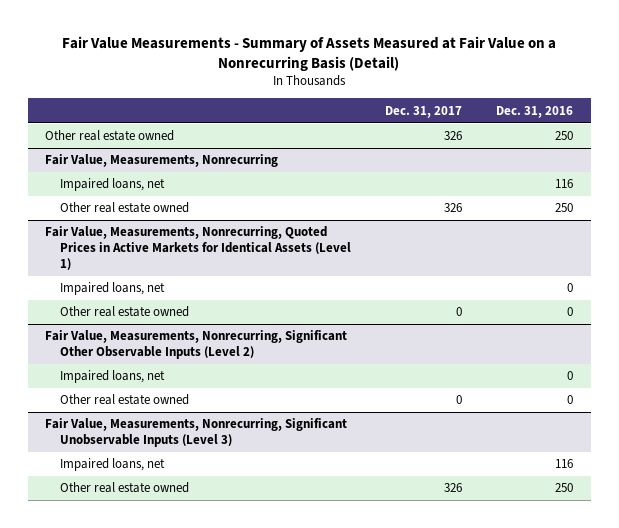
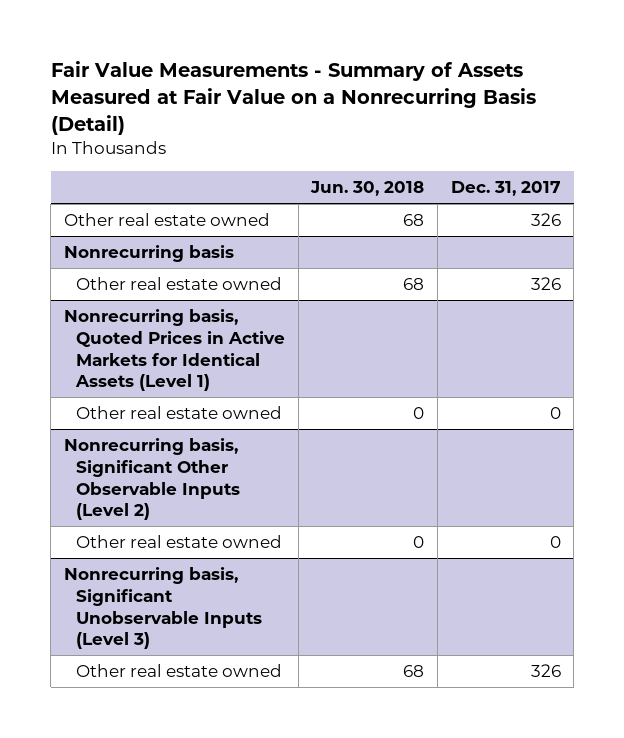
- | Dec. 31, 2017 | Dec. 31, 2016
+ | Jun. 30, 2018 | Dec. 31, 2017
- Fair Value, Measurements, Nonrecurring
- Impaired loans, net | | 116
+ Nonrecurring basis
- Fair Value, Measurements, Nonrecurring, Quoted Prices in Active Markets for Identical Assets (Level 1)
- Impaired loans, net | | 0
+ Nonrecurring basis, Quoted Prices in Active Markets for Identical Assets (Level 1)
- Fair Value, Measurements, Nonrecurring, Significant Other Observable Inputs (Level 2)
- Impaired loans, net | | 0
+ Nonrecurring basis, Significant Other Observable Inputs (Level 2)
- Fair Value, Measurements, Nonrecurring, Significant Unobservable Inputs (Level 3)
- Impaired loans, net | | 116
+ Nonrecurring basis, Significant Unobservable Inputs (Level 3)

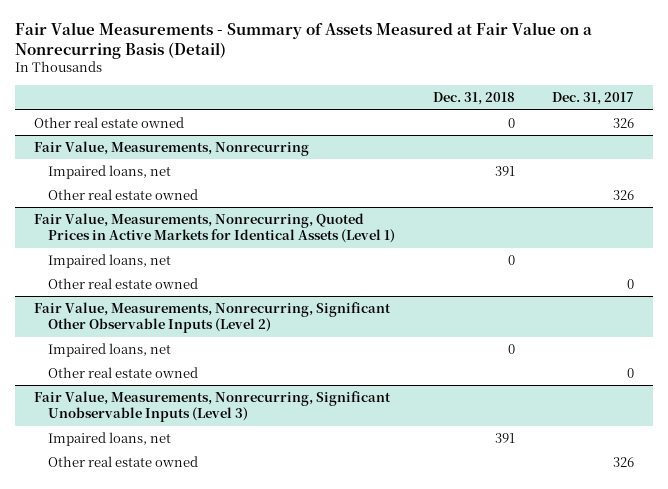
- | Jun. 30, 2018 | Dec. 31, 2017
+ | Dec. 31, 2018 | Dec. 31, 2017
- Nonrecurring basis
+ Fair Value, Measurements, Nonrecurring
+ Impaired loans, net | 391 |
- Nonrecurring basis, Quoted Prices in Active Markets for Identical Assets (Level 1)
+ Fair Value, Measurements, Nonrecurring, Quoted Prices in Active Markets for Identical Assets (Level 1)
+ Impaired loans, net | 0 |
- Nonrecurring basis, Significant Other Observable Inputs (Level 2)
+ Fair Value, Measurements, Nonrecurring, Significant Other Observable Inputs (Level 2)
+ Impaired loans, net | 0 |
- Nonrecurring basis, Significant Unobservable Inputs (Level 3)
+ Fair Value, Measurements, Nonrecurring, Significant Unobservable Inputs (Level 3)
+ Impaired loans, net | 391 |

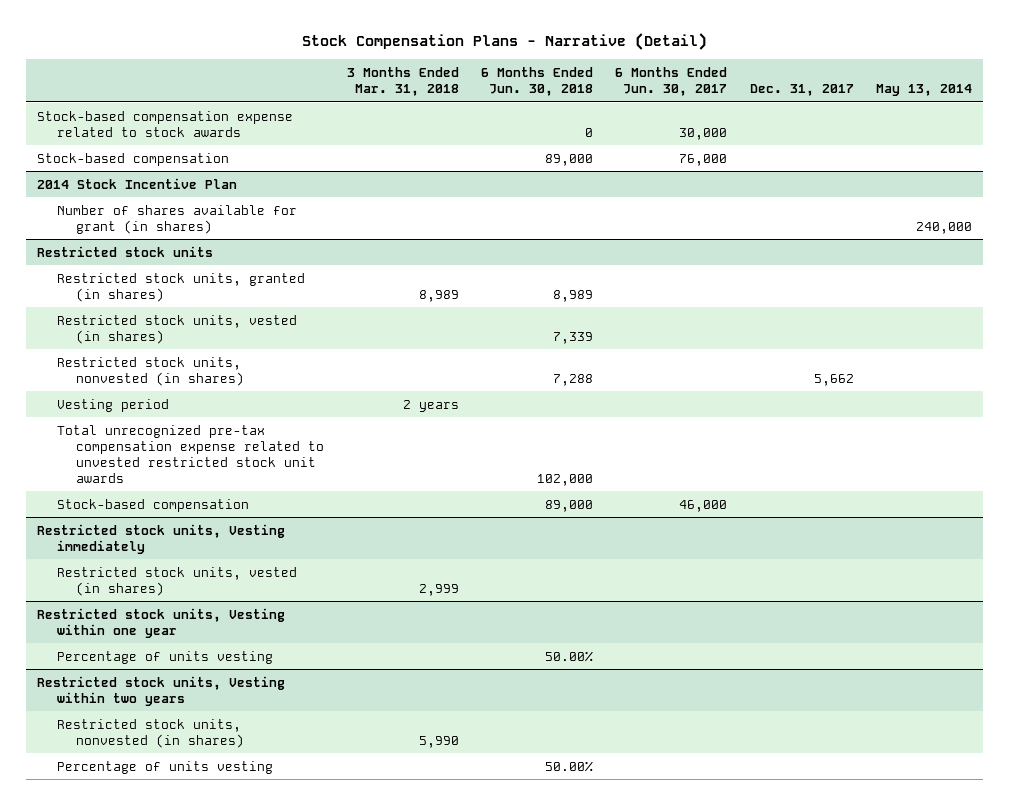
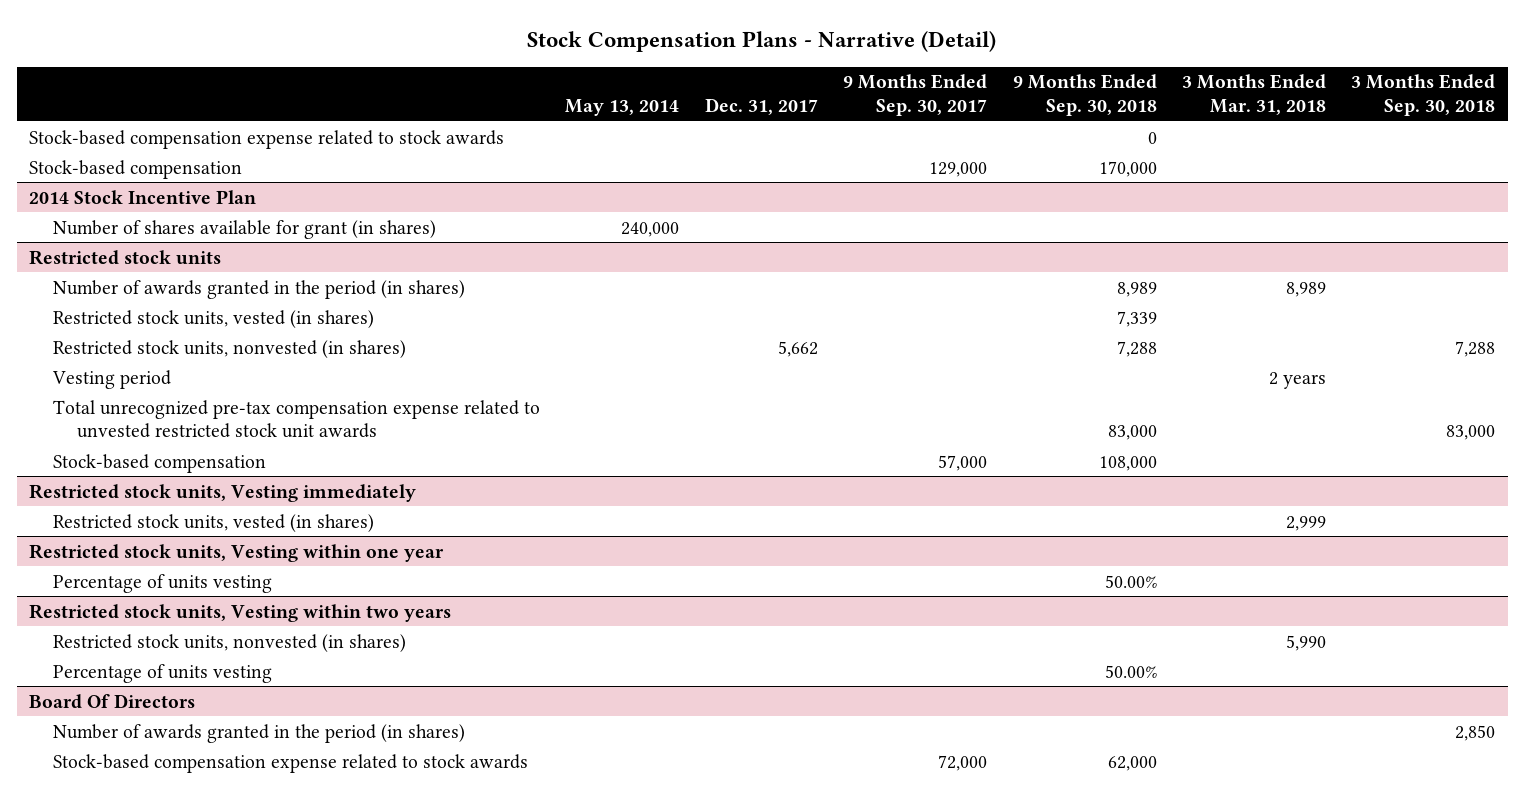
- | 3 Months Ended Mar. 31, 2018 | 6 Months Ended Jun. 30, 2018 | 6 Months Ended Jun. 30, 2017 | Dec. 31, 2017 | May 13, 2014
+ | May 13, 2014 | Dec. 31, 2017 | 9 Months Ended Sep. 30, 2017 | 9 Months Ended Sep. 30, 2018 | 3 Months Ended Mar. 31, 2018 | 3 Months Ended Sep. 30, 2018
@ Restricted stock units
- Restricted stock units, granted (in shares) | 8,989 | 8,989 | | |
+ Number of awards granted in the period (in shares) | | | | 8,989 | 8,989 |
+ Board Of Directors
+ Number of awards granted in the period (in shares) | | | | | | 2,850
+ Stock-based compensation expense related to stock awards | | | 72,000 | 62,000 | |

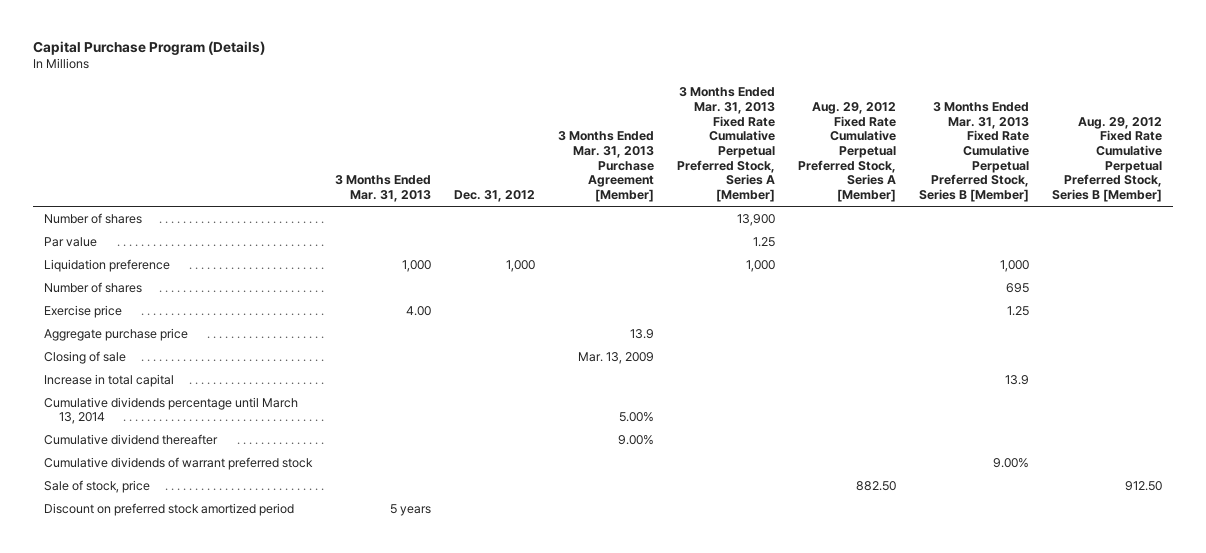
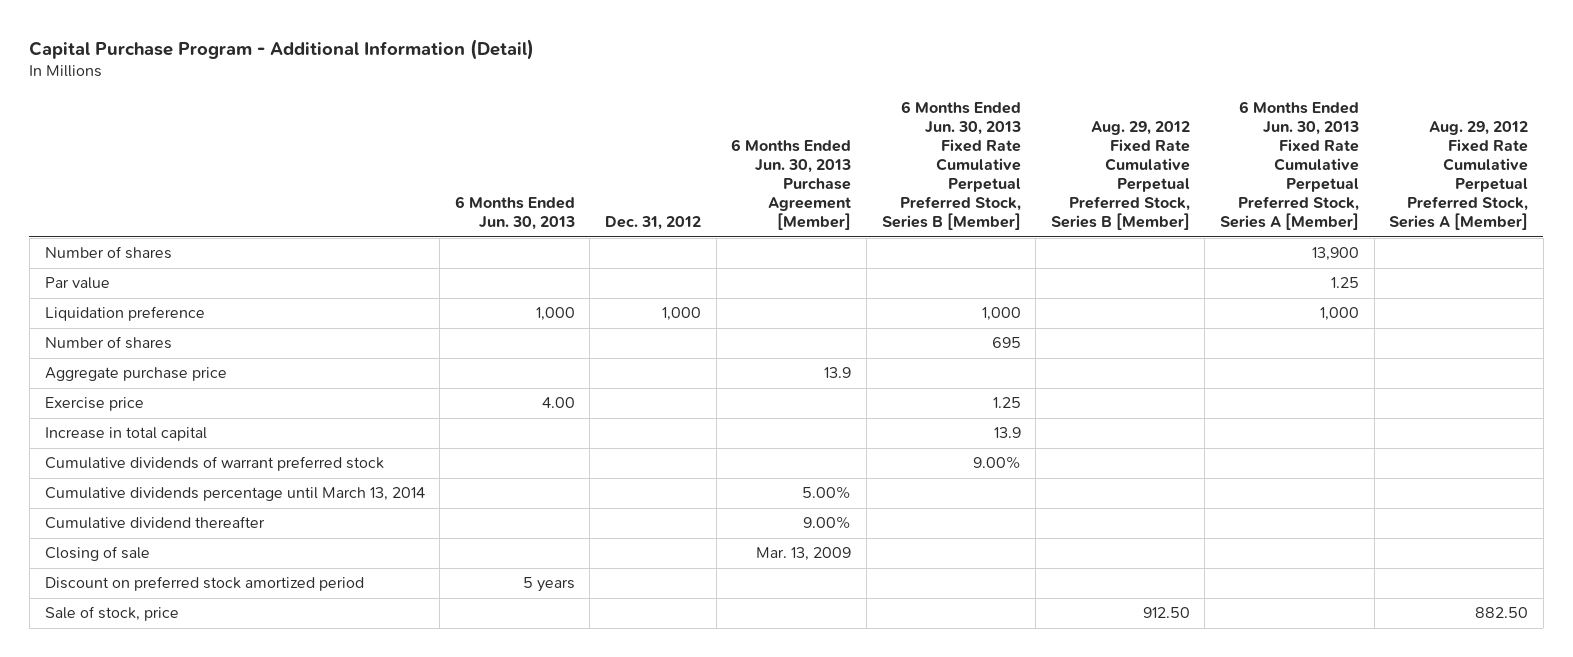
- Capital Purchase Program (Details)
+ Capital Purchase Program - Additional Information (Detail)
- | 3 Months Ended Mar. 31, 2013 | Dec. 31, 2012 | 3 Months Ended Mar. 31, 2013 Purchase Agreement [Member] | 3 Months Ended Mar. 31, 2013 Fixed Rate Cumulative Perpetual Preferred Stock, Series A [Member] | Aug. 29, 2012 Fixed Rate Cumulative Perpetual Preferred Stock, Series A [Member] | 3 Months Ended Mar. 31, 2013 Fixed Rate Cumulative Perpetual Preferred Stock, Series B [Member] | Aug. 29, 2012 Fixed Rate Cumulative Perpetual Preferred Stock, Series B [Member]
+ | 6 Months Ended Jun. 30, 2013 | Dec. 31, 2012 | 6 Months Ended Jun. 30, 2013 Purchase Agreement [Member] | 6 Months Ended Jun. 30, 2013 Fixed Rate Cumulative Perpetual Preferred Stock, Series B [Member] | Aug. 29, 2012 Fixed Rate Cumulative Perpetual Preferred Stock, Series B [Member] | 6 Months Ended Jun. 30, 2013 Fixed Rate Cumulative Perpetual Preferred Stock, Series A [Member] | Aug. 29, 2012 Fixed Rate Cumulative Perpetual Preferred Stock, Series A [Member]
moved down: Exercise price | 4.00 | | | 1.25 | | |
moved up: Cumulative dividends of warrant preferred stock | | | | 9.00% | | |
moved down: Closing of sale | | | Mar. 13, 2009 | | | |
moved down: Sale of stock, price | | | | | 912.50 | | 882.50

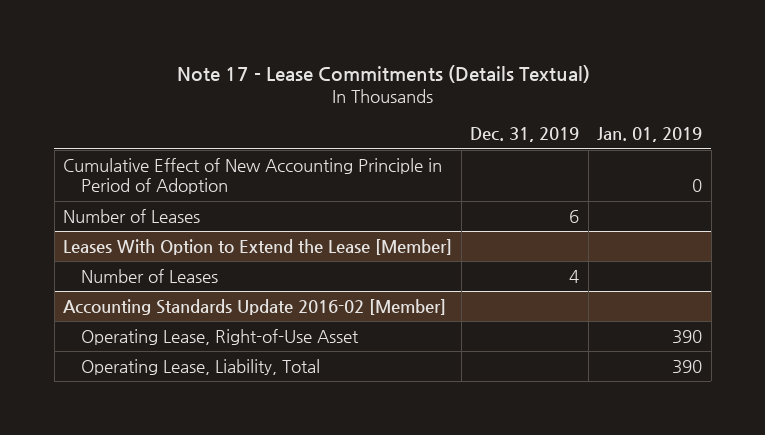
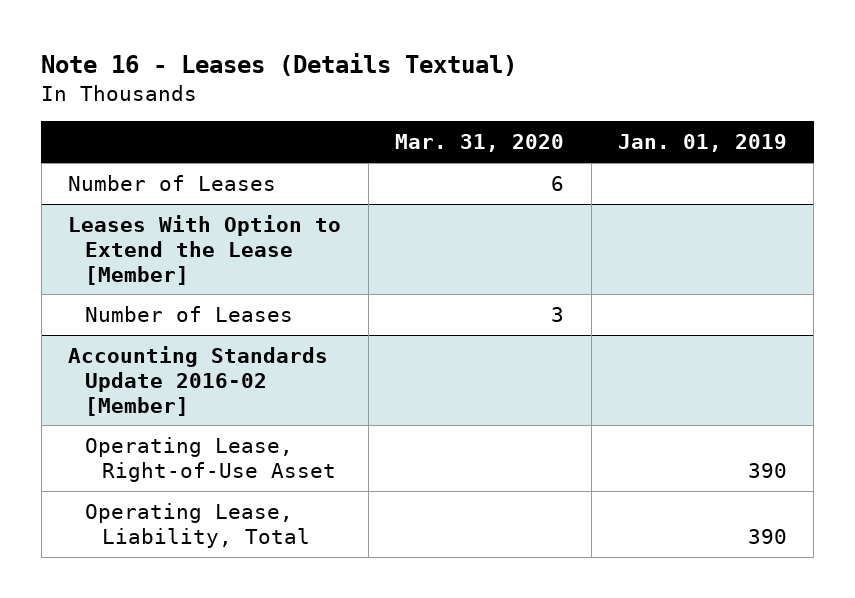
- Note 17 - Lease Commitments (Details Textual)
+ Note 16 - Leases (Details Textual)
- | Dec. 31, 2019 | Jan. 01, 2019
+ | Mar. 31, 2020 | Jan. 01, 2019
- Cumulative Effect of New Accounting Principle in Period of Adoption | | 0

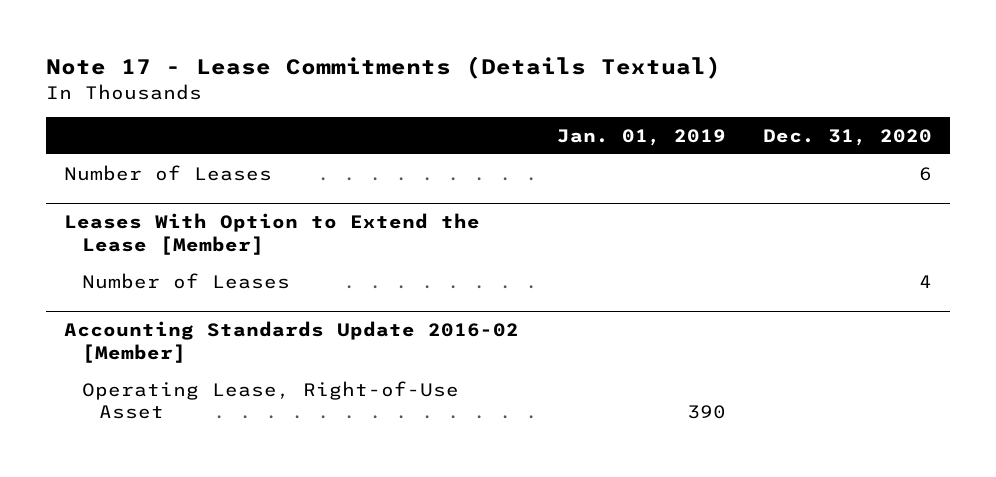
- Note 16 - Leases (Details Textual)
+ Note 17 - Lease Commitments (Details Textual)
- | Mar. 31, 2020 | Jan. 01, 2019
+ | Jan. 01, 2019 | Dec. 31, 2020
@ Accounting Standards Update 2016-02 [Member]
- Operating Lease, Liability, Total | | 390

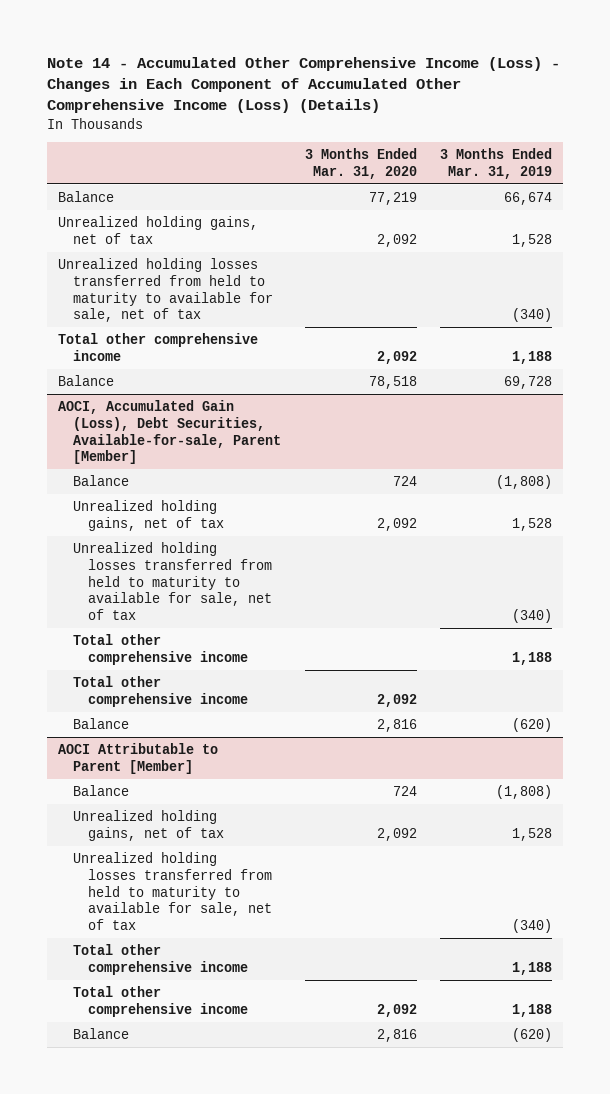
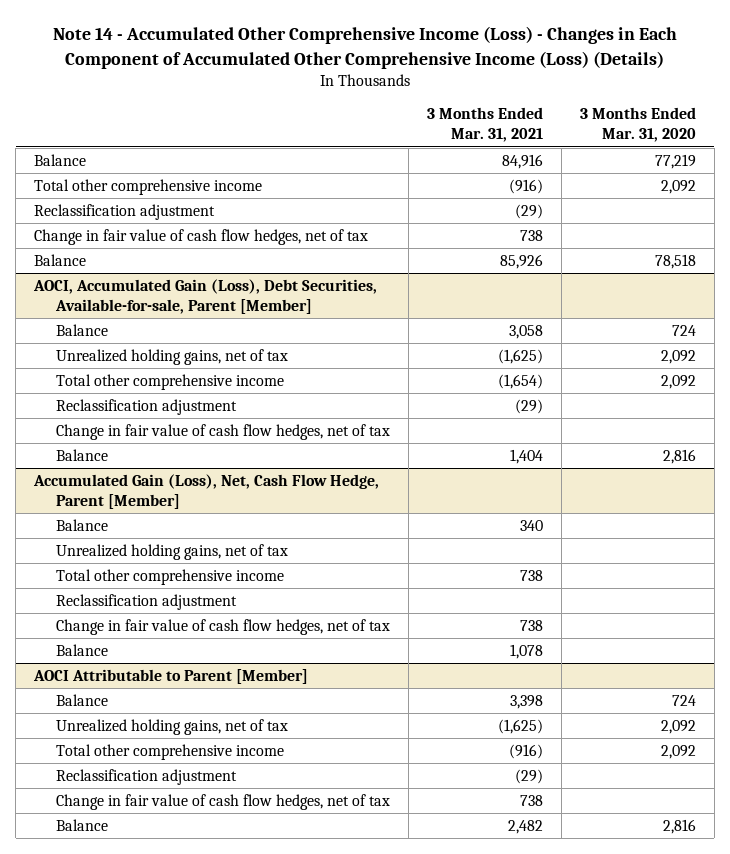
- | 3 Months Ended Mar. 31, 2020 | 3 Months Ended Mar. 31, 2019
+ | 3 Months Ended Mar. 31, 2021 | 3 Months Ended Mar. 31, 2020
- Unrealized holding gains, net of tax | 2,092 | 1,528
- Unrealized holding losses transferred from held to maturity to available for sale, net of tax | | (340)
+ Reclassification adjustment | (29) |
+ Change in fair value of cash flow hedges, net of tax | 738 |
@ AOCI, Accumulated Gain (Loss), Debt Securities, Available-for-sale, Parent [Member]
- Unrealized holding losses transferred from held to maturity to available for sale, net of tax | | (340)
- Total other comprehensive income | | 1,188
+ Reclassification adjustment | (29) |
+ Change in fair value of cash flow hedges, net of tax
+ Accumulated Gain (Loss), Net, Cash Flow Hedge, Parent [Member]
+ Balance | 340 |
+ Unrealized holding gains, net of tax
+ Total other comprehensive income | 738 |
+ Reclassification adjustment
+ Change in fair value of cash flow hedges, net of tax | 738 |
+ Balance | 1,078 |
@ AOCI Attributable to Parent [Member]
- Unrealized holding losses transferred from held to maturity to available for sale, net of tax | | (340)
- Total other comprehensive income | | 1,188
+ Reclassification adjustment | (29) |
+ Change in fair value of cash flow hedges, net of tax | 738 |

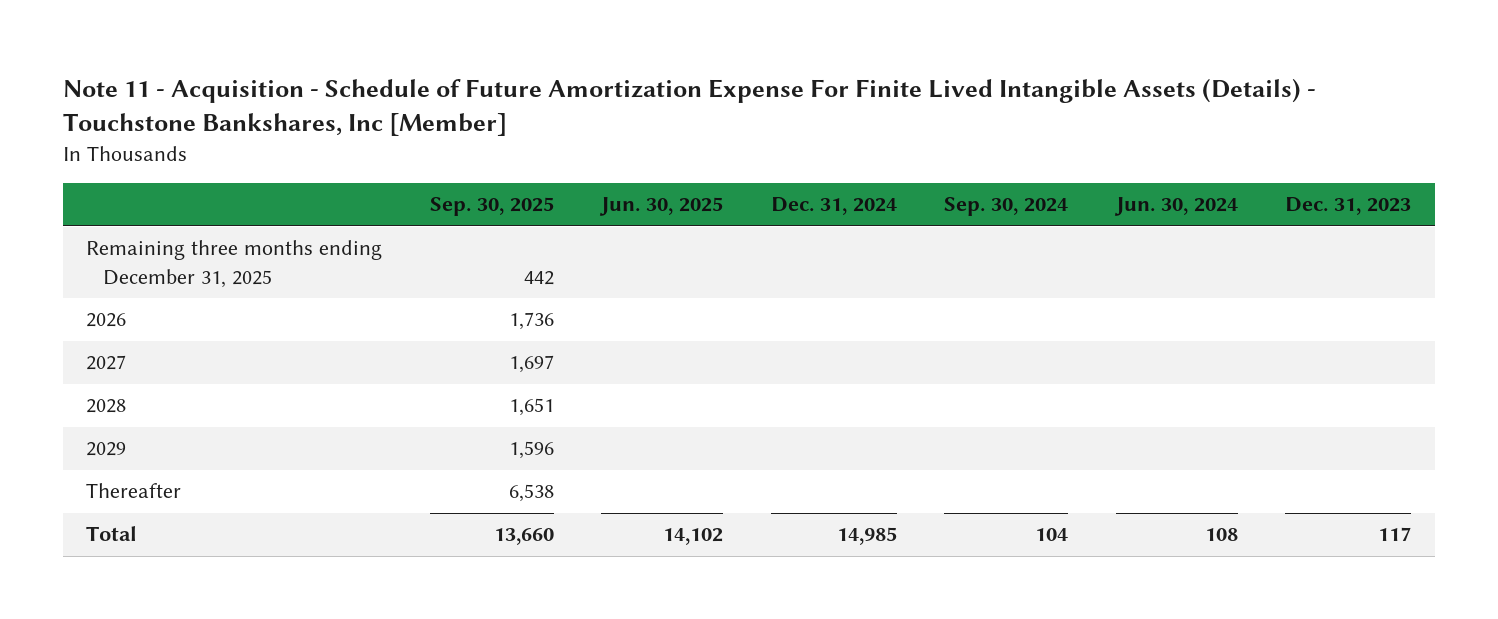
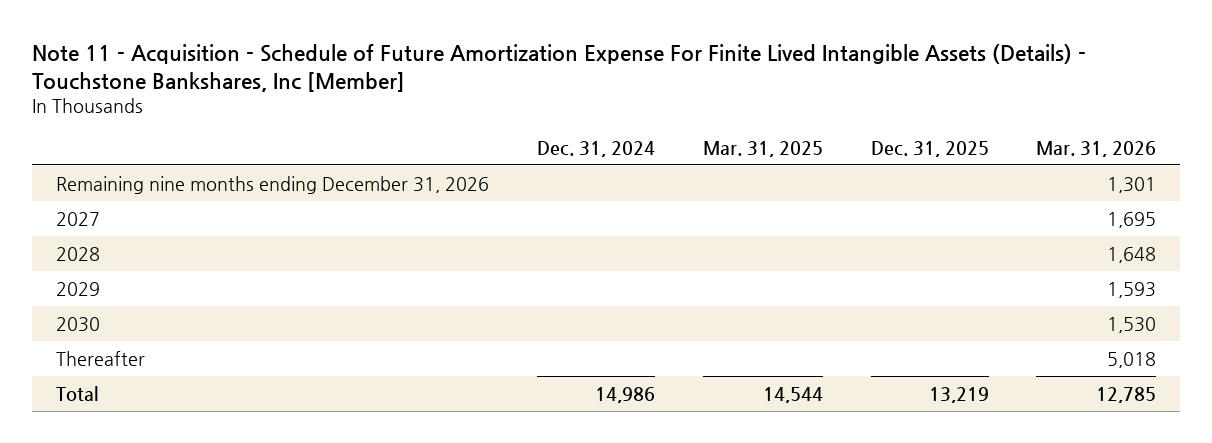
- | Sep. 30, 2025 | Jun. 30, 2025 | Dec. 31, 2024 | Sep. 30, 2024 | Jun. 30, 2024 | Dec. 31, 2023
+ | Dec. 31, 2024 | Mar. 31, 2025 | Dec. 31, 2025 | Mar. 31, 2026
- Remaining three months ending December 31, 2025 | 442 | | | | |
- 2026 | 1,736 | | | | |
+ Remaining nine months ending December 31, 2026 | | | | 1,301
+ 2030 | | | | 1,530
- Total | 13,660 | 14,102 | 14,985 | 104 | 108 | 117
+ Total | 14,986 | 14,544 | 13,219 | 12,785

